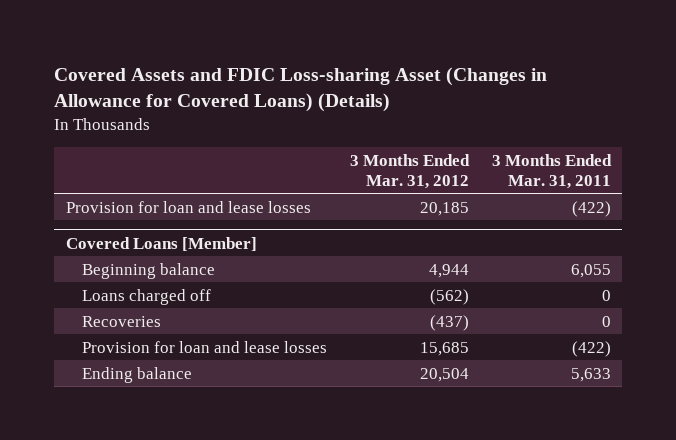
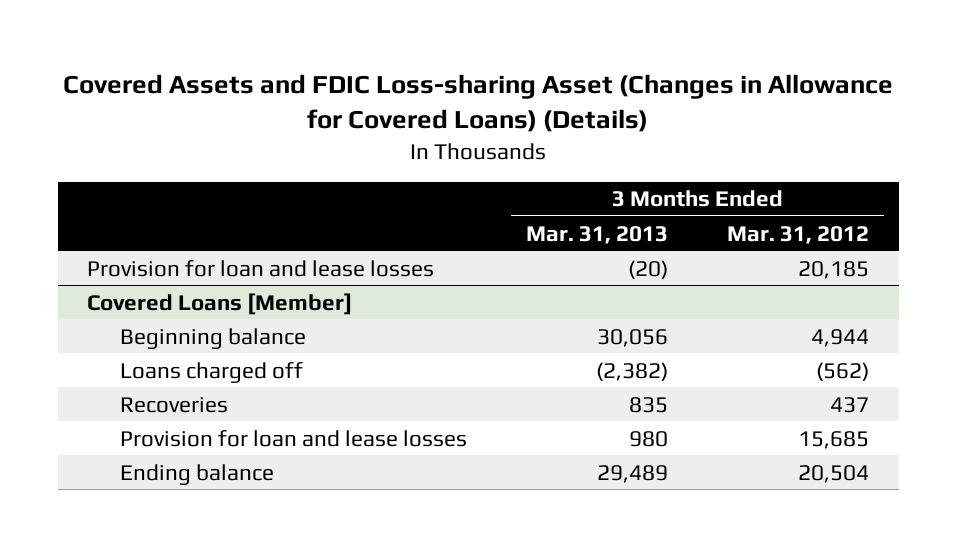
- | 3 Months Ended Mar. 31, 2012 | 3 Months Ended Mar. 31, 2011
+ | 3 Months Ended Mar. 31, 2013 | 3 Months Ended Mar. 31, 2012
@ Covered Loans [Member]
- Recoveries | (437) | 0
+ Recoveries | 835 | 437

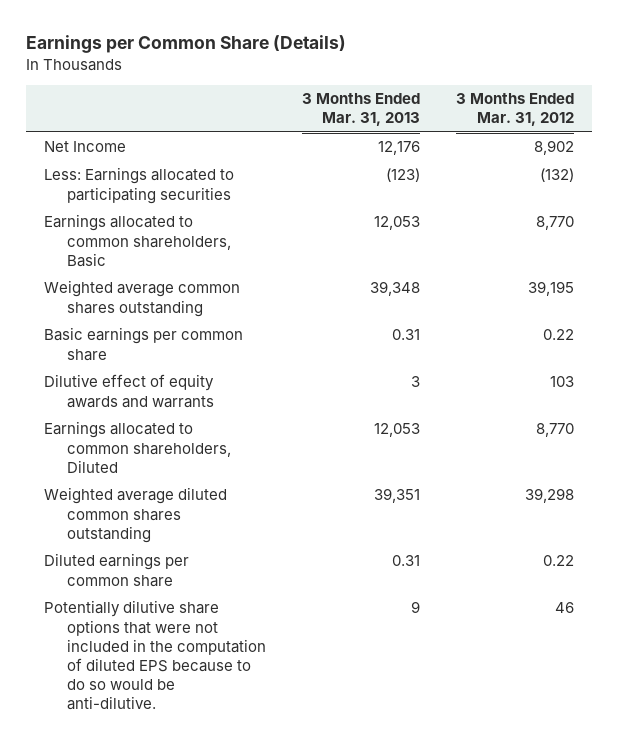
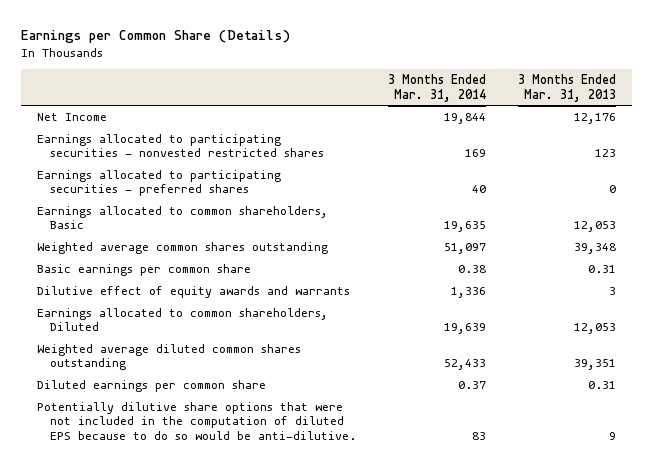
- | 3 Months Ended Mar. 31, 2013 | 3 Months Ended Mar. 31, 2012
+ | 3 Months Ended Mar. 31, 2014 | 3 Months Ended Mar. 31, 2013
- Less: Earnings allocated to participating securities | (123) | (132)
+ Earnings allocated to participating securities - nonvested restricted shares | 169 | 123
+ Earnings allocated to participating securities - preferred shares | 40 | 0

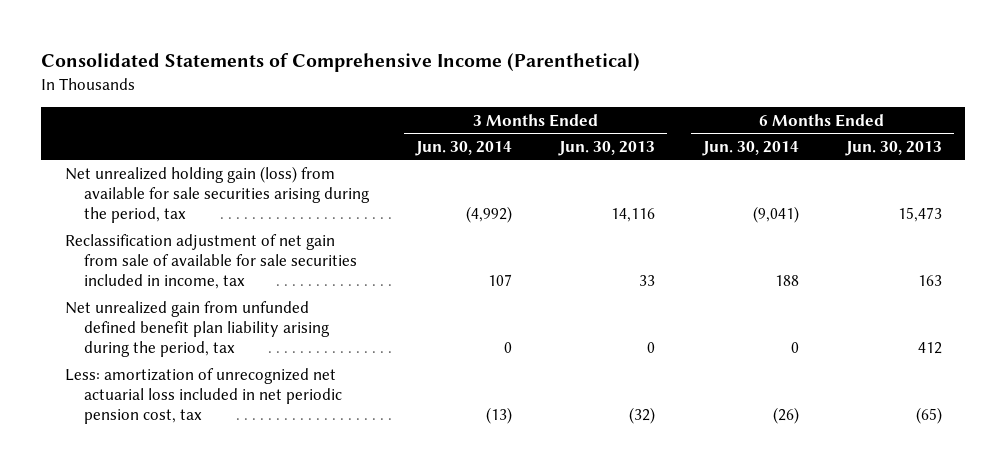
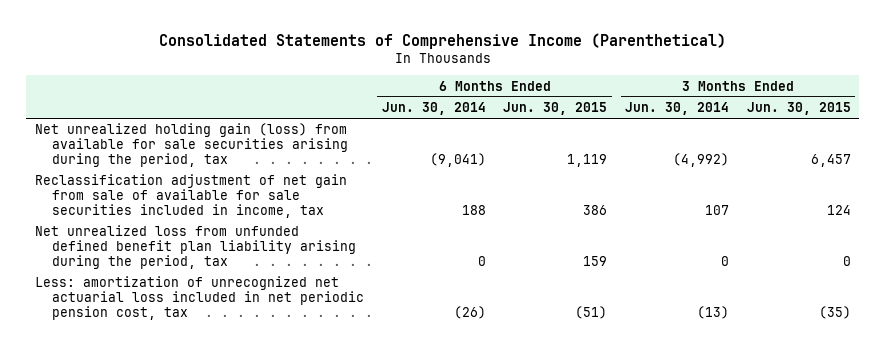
- | 3 Months Ended Jun. 30, 2014 | 3 Months Ended Jun. 30, 2013 | 6 Months Ended Jun. 30, 2014 | 6 Months Ended Jun. 30, 2013
+ | 6 Months Ended Jun. 30, 2014 | 6 Months Ended Jun. 30, 2015 | 3 Months Ended Jun. 30, 2014 | 3 Months Ended Jun. 30, 2015
- Net unrealized gain from unfunded defined benefit plan liability arising during the period, tax | 0 | 0 | 0 | 412
+ Net unrealized loss from unfunded defined benefit plan liability arising during the period, tax | 0 | 159 | 0 | 0

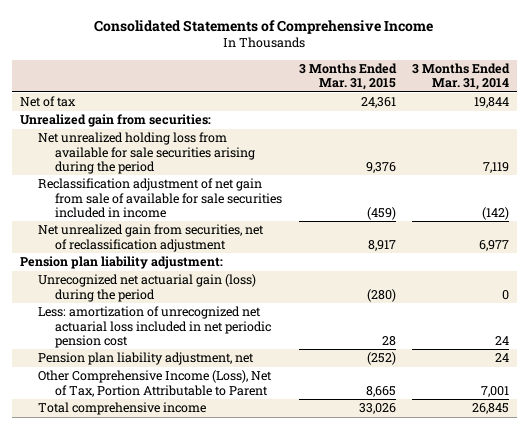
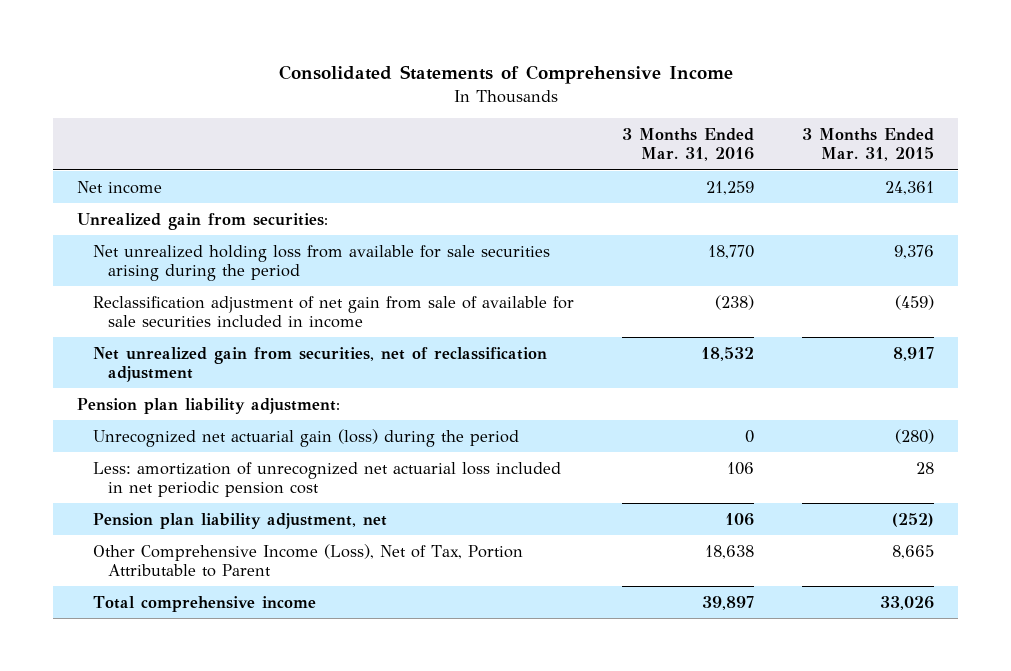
- | 3 Months Ended Mar. 31, 2015 | 3 Months Ended Mar. 31, 2014
+ | 3 Months Ended Mar. 31, 2016 | 3 Months Ended Mar. 31, 2015
- Net of tax | 24,361 | 19,844
+ Net income | 21,259 | 24,361

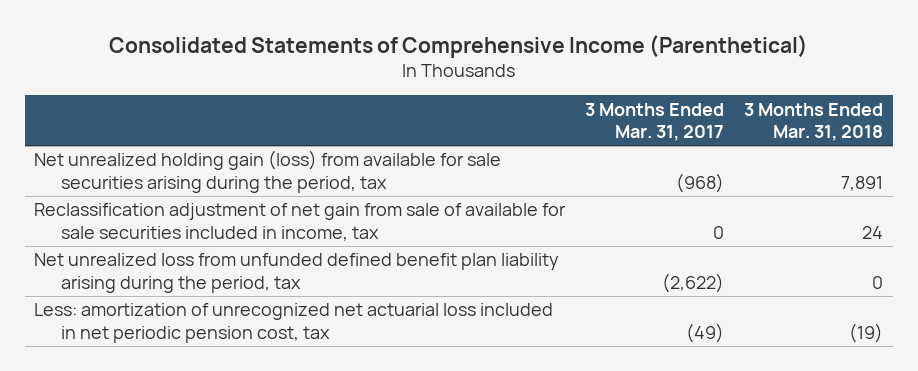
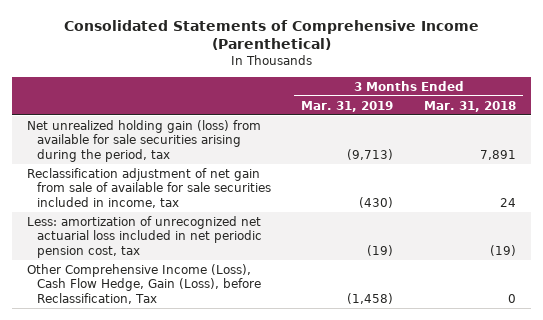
- | 3 Months Ended Mar. 31, 2017 | 3 Months Ended Mar. 31, 2018
+ | 3 Months Ended Mar. 31, 2019 | 3 Months Ended Mar. 31, 2018
- Net unrealized loss from unfunded defined benefit plan liability arising during the period, tax | (2,622) | 0
+ Other Comprehensive Income (Loss), Cash Flow Hedge, Gain (Loss), before Reclassification, Tax | (1,458) | 0

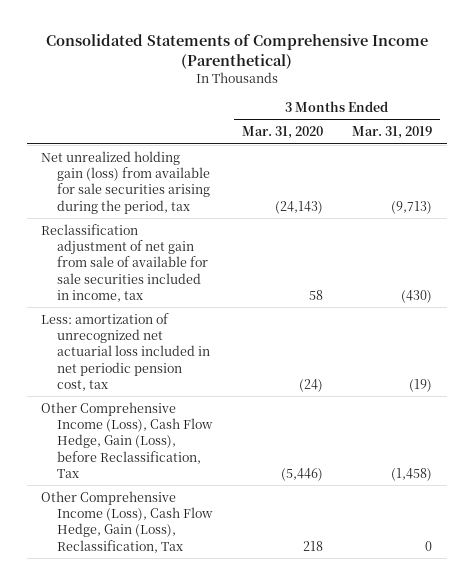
- | 3 Months Ended Mar. 31, 2019 | 3 Months Ended Mar. 31, 2018
+ | 3 Months Ended Mar. 31, 2020 | 3 Months Ended Mar. 31, 2019
+ Other Comprehensive Income (Loss), Cash Flow Hedge, Gain (Loss), Reclassification, Tax | 218 | 0

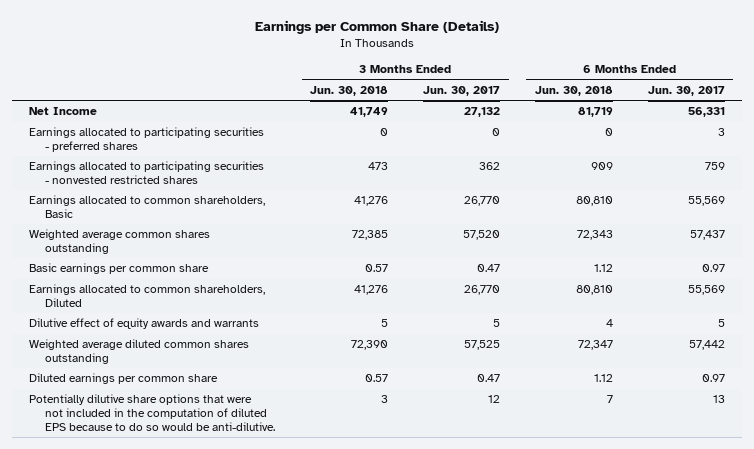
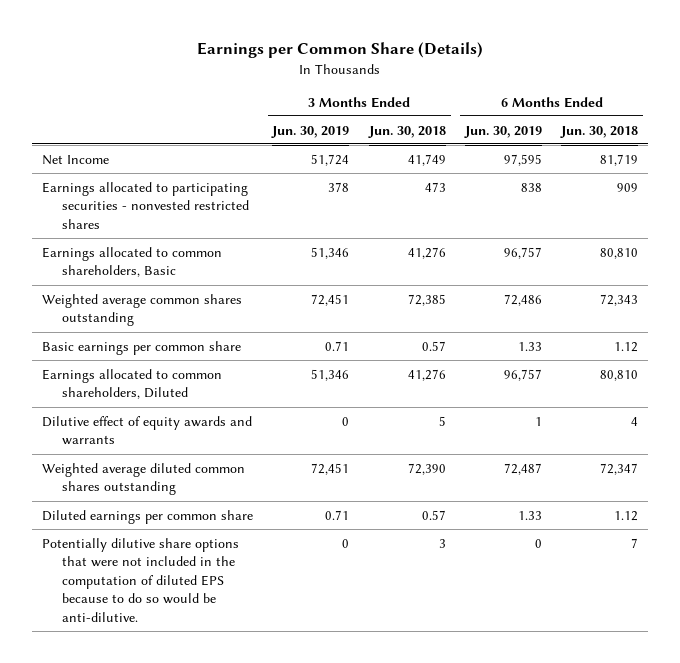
- | 3 Months Ended Jun. 30, 2018 | 3 Months Ended Jun. 30, 2017 | 6 Months Ended Jun. 30, 2018 | 6 Months Ended Jun. 30, 2017
+ | 3 Months Ended Jun. 30, 2019 | 3 Months Ended Jun. 30, 2018 | 6 Months Ended Jun. 30, 2019 | 6 Months Ended Jun. 30, 2018
- Earnings allocated to participating securities - preferred shares | 0 | 0 | 0 | 3

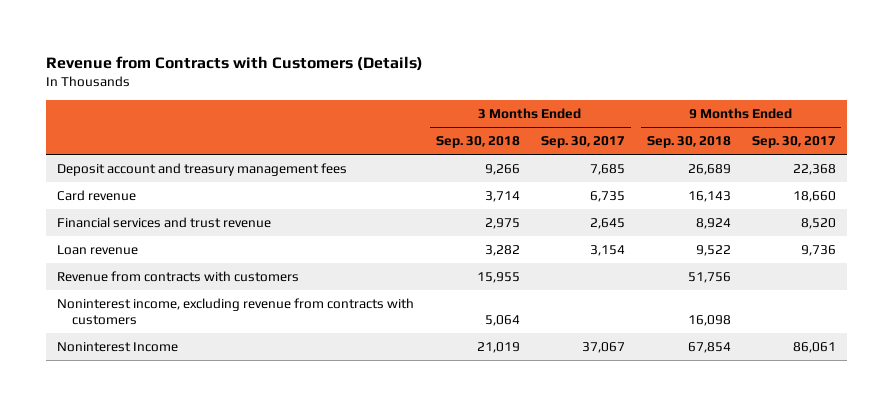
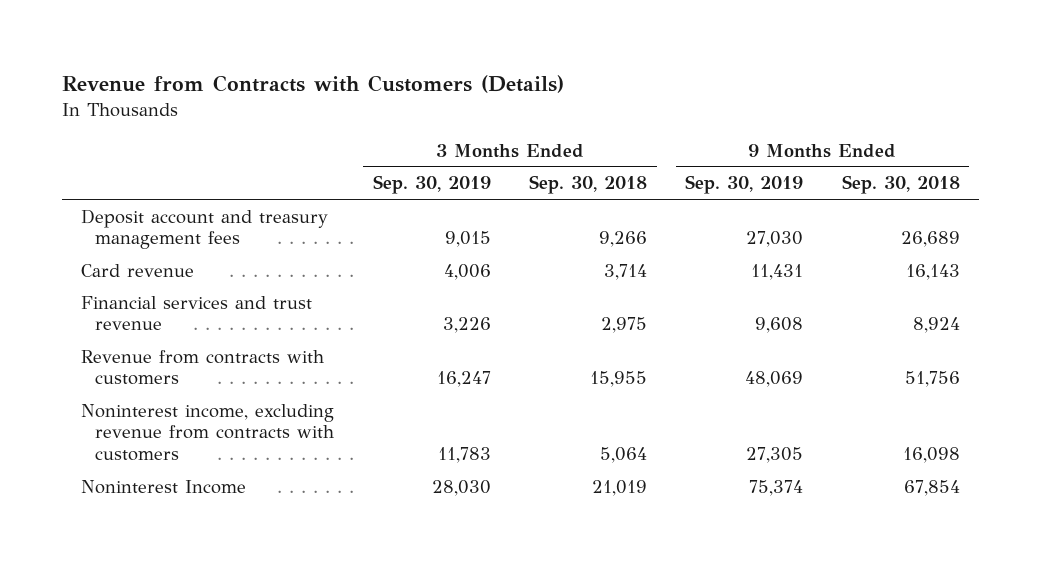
- | 3 Months Ended Sep. 30, 2018 | 3 Months Ended Sep. 30, 2017 | 9 Months Ended Sep. 30, 2018 | 9 Months Ended Sep. 30, 2017
+ | 3 Months Ended Sep. 30, 2019 | 3 Months Ended Sep. 30, 2018 | 9 Months Ended Sep. 30, 2019 | 9 Months Ended Sep. 30, 2018
- Loan revenue | 3,282 | 3,154 | 9,522 | 9,736

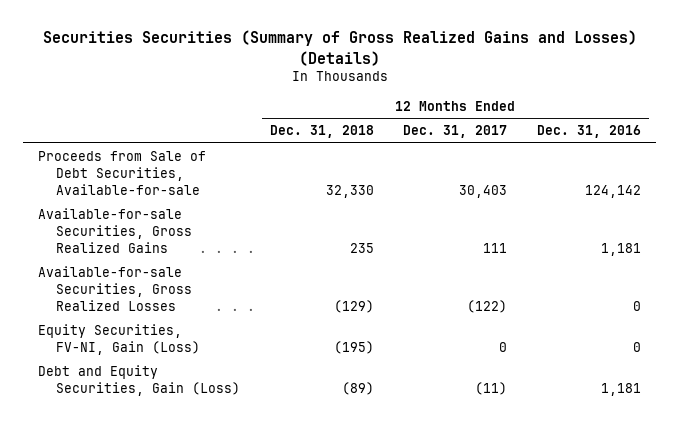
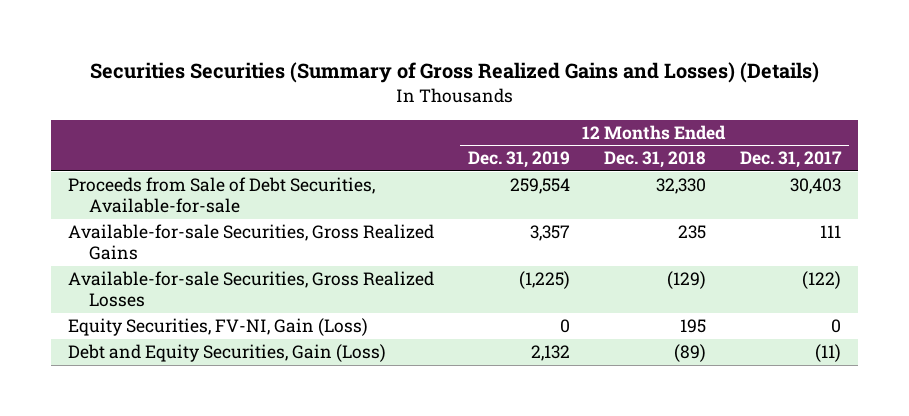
- | 12 Months Ended Dec. 31, 2018 | 12 Months Ended Dec. 31, 2017 | 12 Months Ended Dec. 31, 2016
+ | 12 Months Ended Dec. 31, 2019 | 12 Months Ended Dec. 31, 2018 | 12 Months Ended Dec. 31, 2017
- Equity Securities, FV-NI, Gain (Loss) | (195) | 0 | 0
+ Equity Securities, FV-NI, Gain (Loss) | 0 | 195 | 0

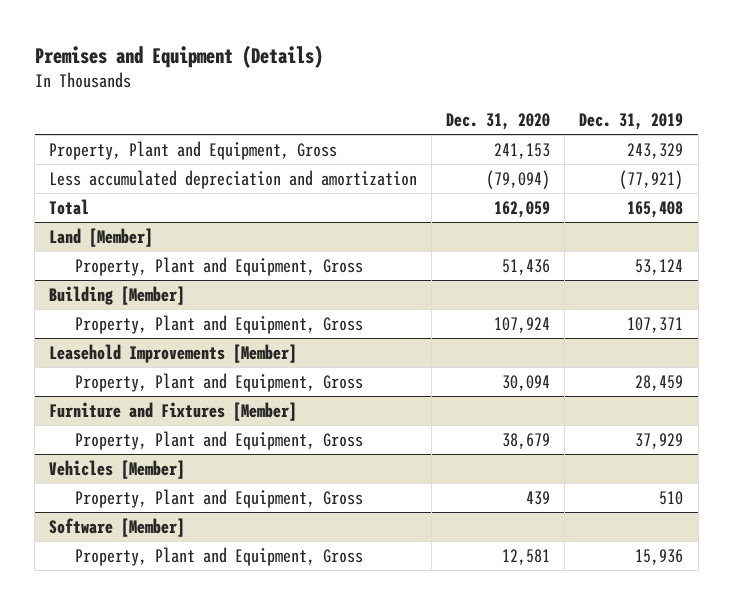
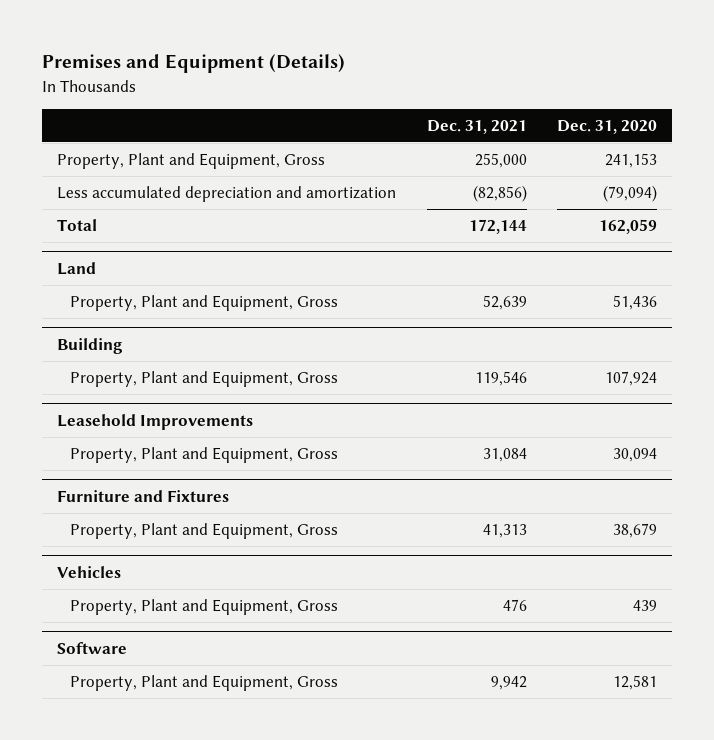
- | Dec. 31, 2020 | Dec. 31, 2019
+ | Dec. 31, 2021 | Dec. 31, 2020
- Land [Member]
+ Land
- Building [Member]
+ Building
- Leasehold Improvements [Member]
+ Leasehold Improvements
- Furniture and Fixtures [Member]
+ Furniture and Fixtures
- Vehicles [Member]
+ Vehicles
- Software [Member]
+ Software

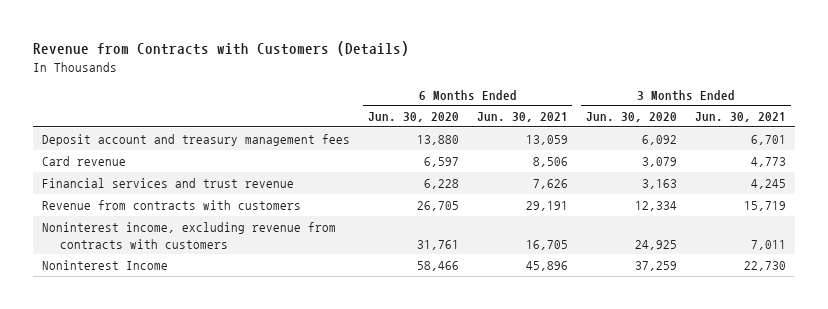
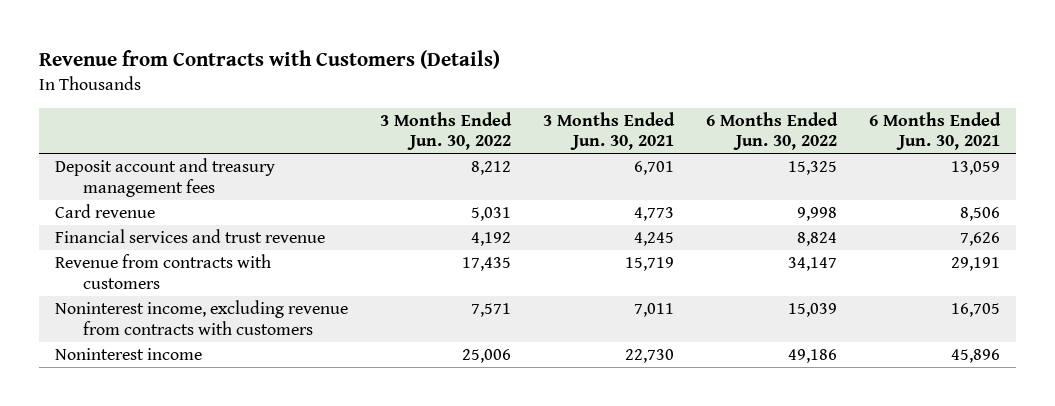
- | 6 Months Ended Jun. 30, 2020 | 6 Months Ended Jun. 30, 2021 | 3 Months Ended Jun. 30, 2020 | 3 Months Ended Jun. 30, 2021
+ | 3 Months Ended Jun. 30, 2022 | 3 Months Ended Jun. 30, 2021 | 6 Months Ended Jun. 30, 2022 | 6 Months Ended Jun. 30, 2021
- Noninterest Income | 58,466 | 45,896 | 37,259 | 22,730
+ Noninterest income | 25,006 | 22,730 | 49,186 | 45,896

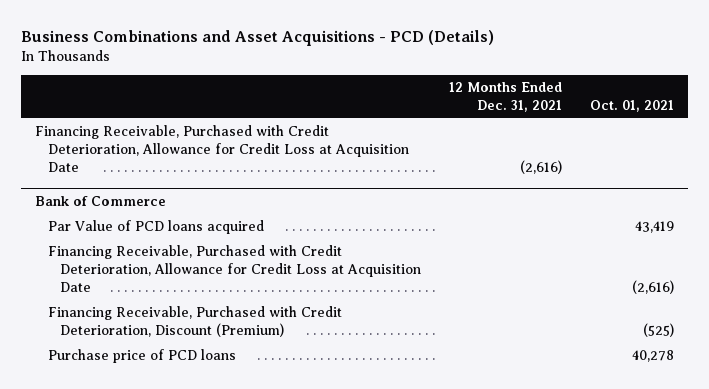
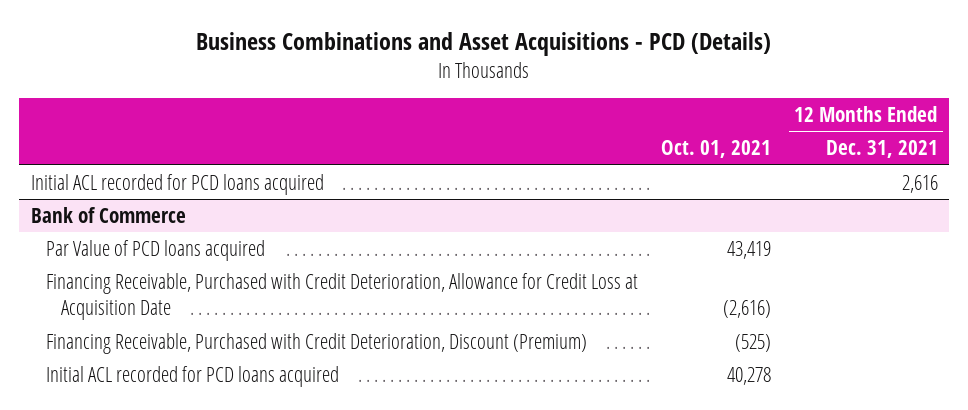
- | 12 Months Ended Dec. 31, 2021 | Oct. 01, 2021
+ | Oct. 01, 2021 | 12 Months Ended Dec. 31, 2021
- Financing Receivable, Purchased with Credit Deterioration, Allowance for Credit Loss at Acquisition Date | (2,616) |
+ Initial ACL recorded for PCD loans acquired | | 2,616
@ Bank of Commerce
- Purchase price of PCD loans | | 40,278
+ Initial ACL recorded for PCD loans acquired | 40,278 |

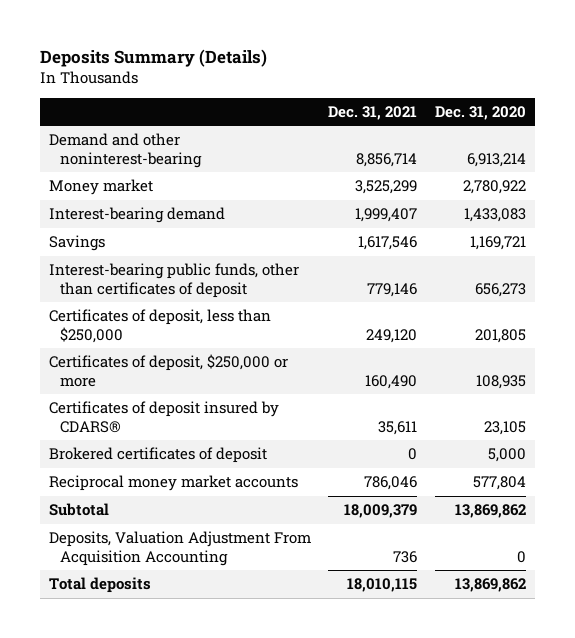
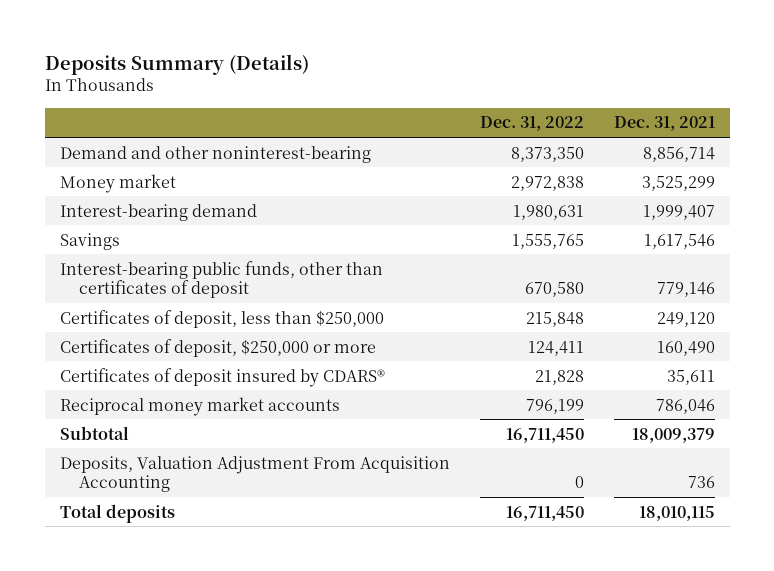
- | Dec. 31, 2021 | Dec. 31, 2020
+ | Dec. 31, 2022 | Dec. 31, 2021
- Brokered certificates of deposit | 0 | 5,000

